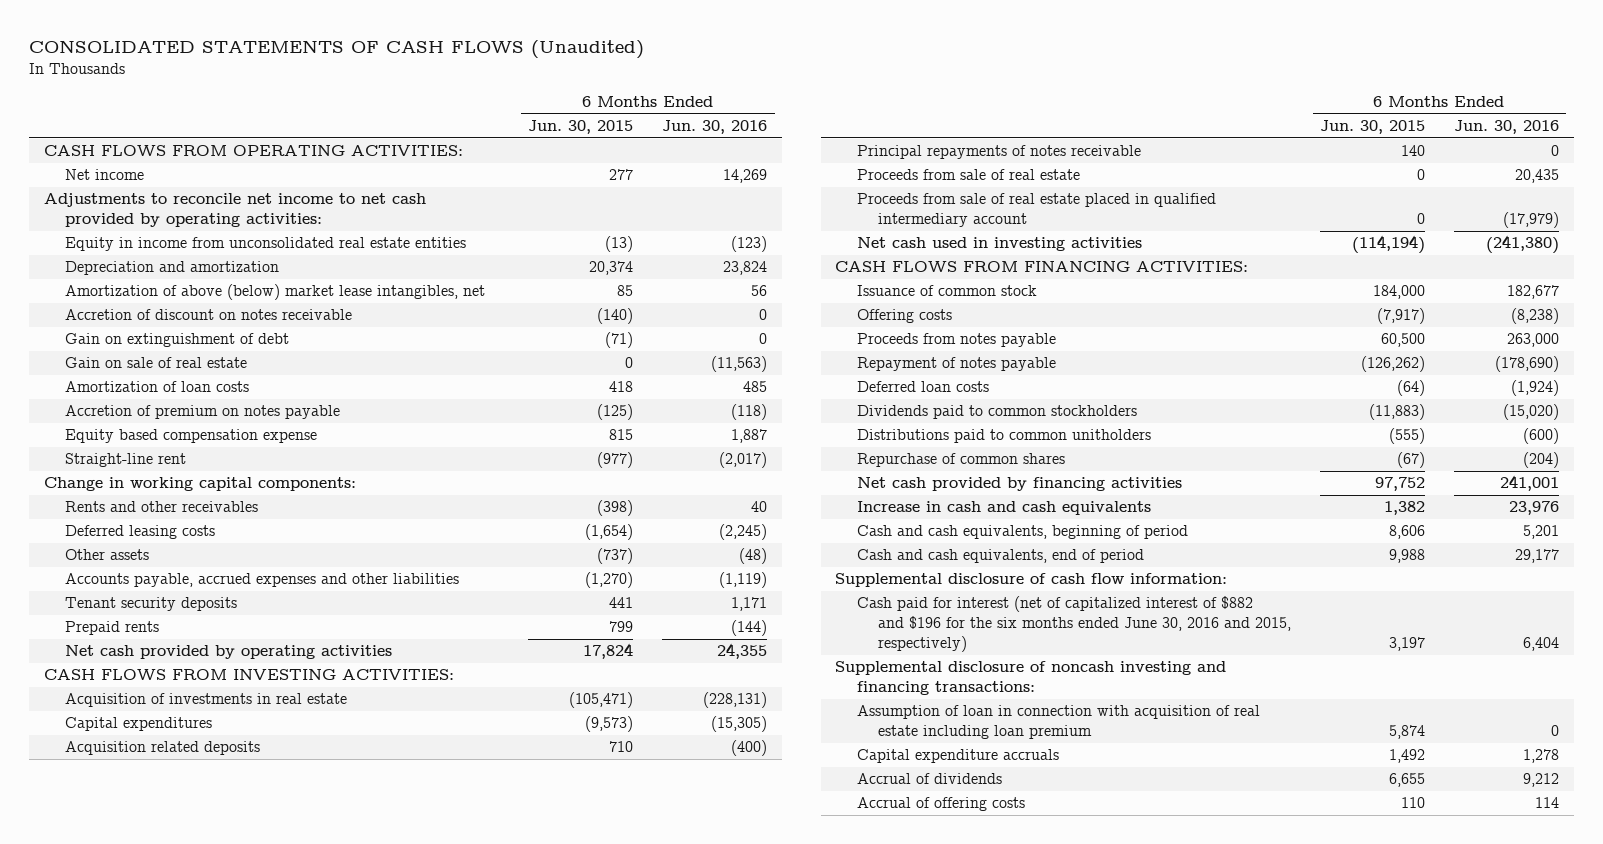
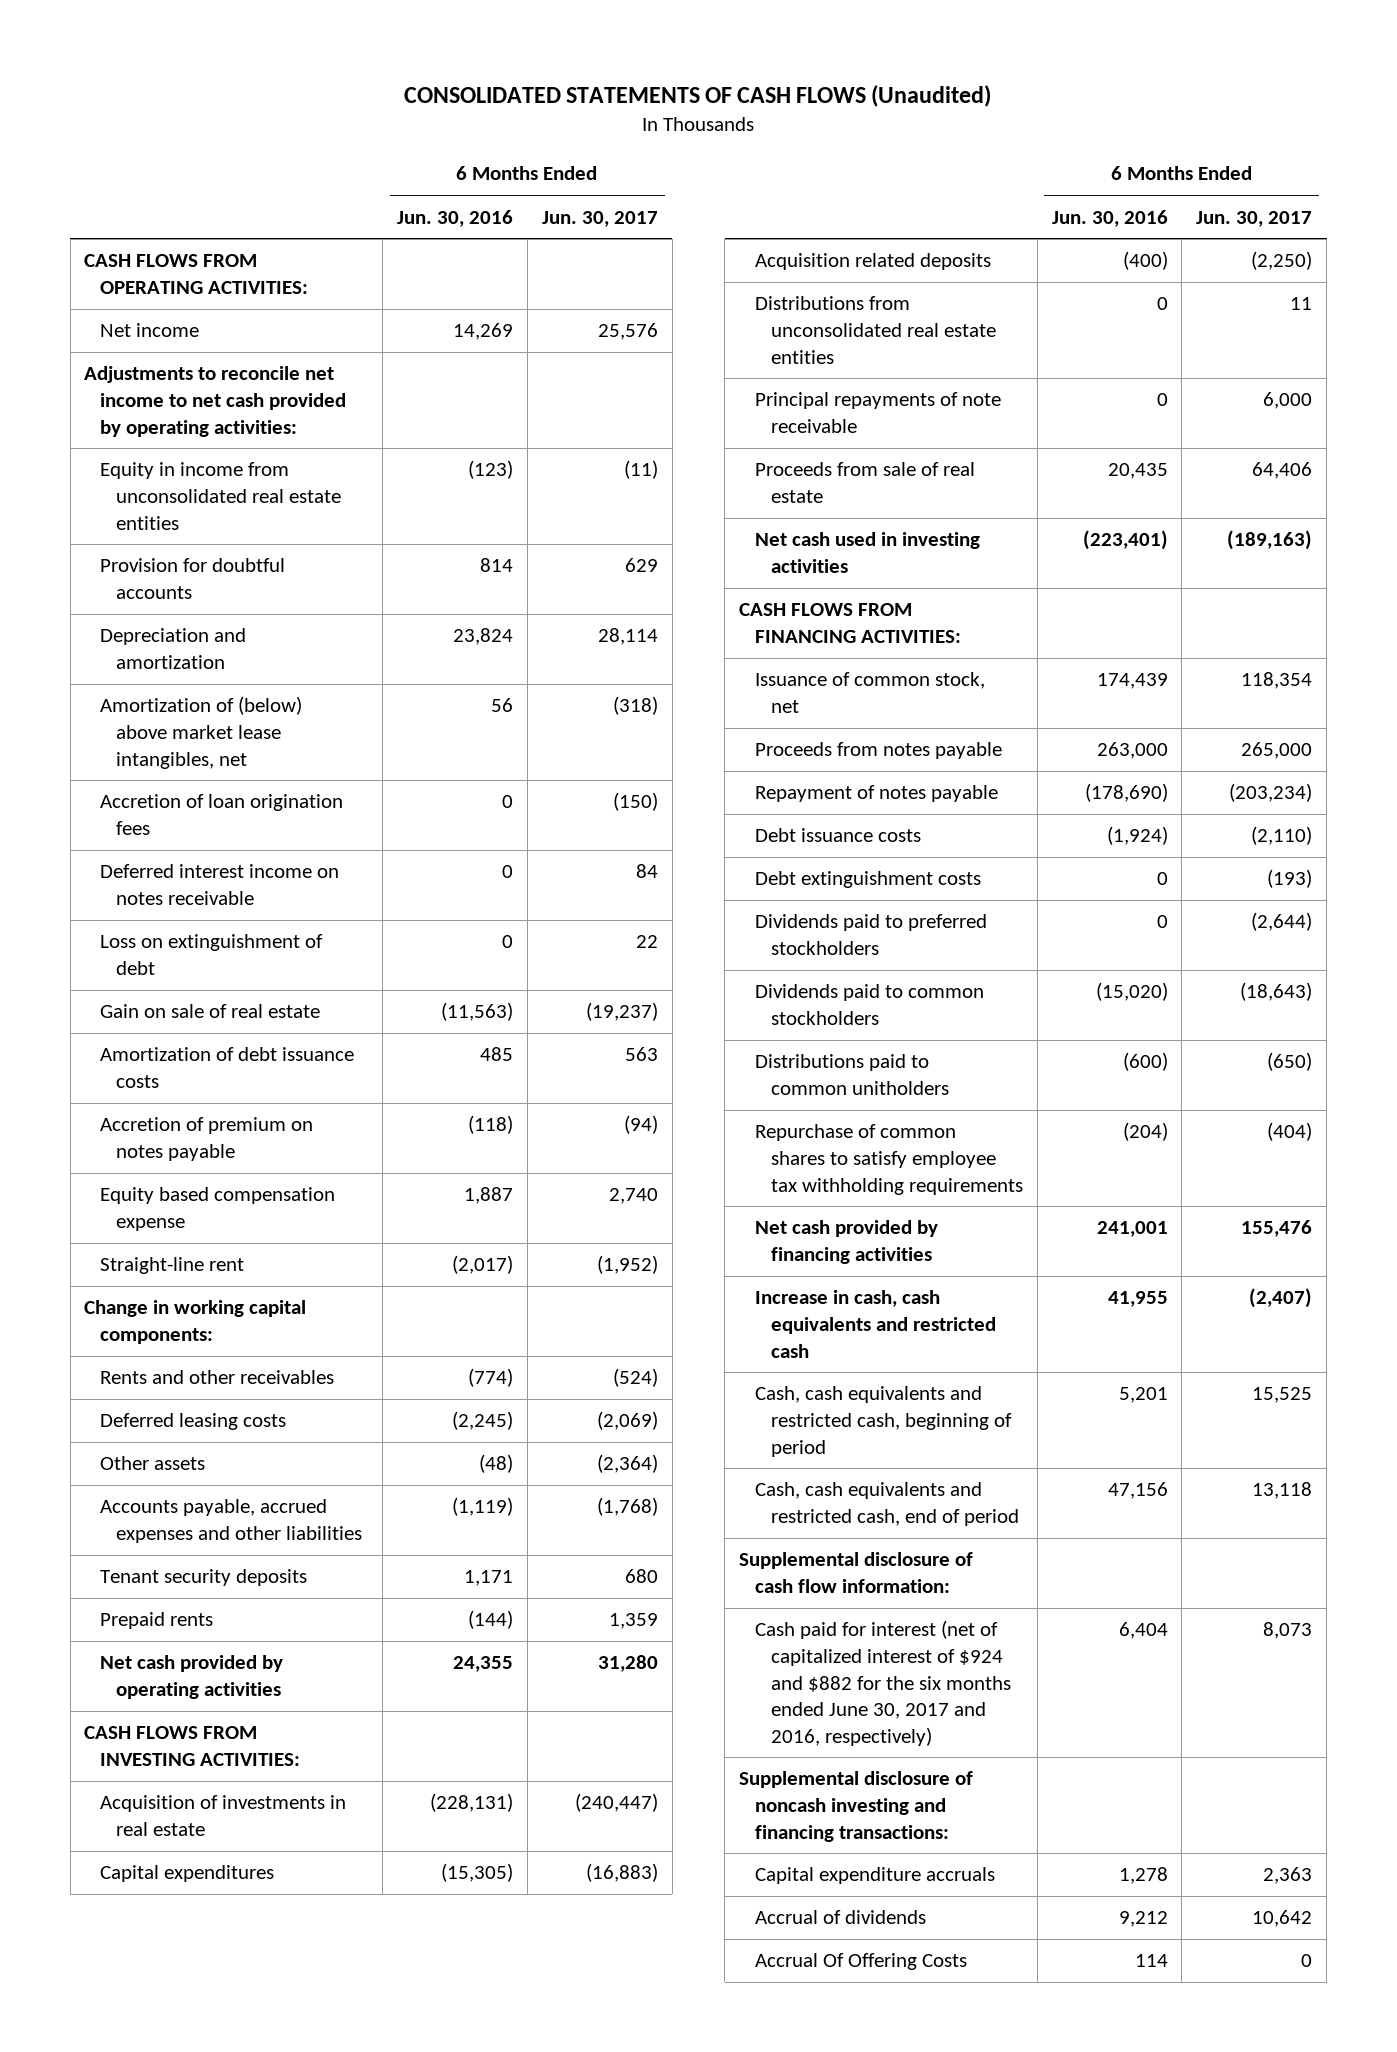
- | 6 Months Ended Jun. 30, 2015 | 6 Months Ended Jun. 30, 2016
+ | 6 Months Ended Jun. 30, 2016 | 6 Months Ended Jun. 30, 2017
+ Provision for doubtful accounts | 814 | 629
- Amortization of above (below) market lease intangibles, net | 85 | 56
- Accretion of discount on notes receivable | (140) | 0
- Gain on extinguishment of debt | (71) | 0
+ Amortization of (below) above market lease intangibles, net | 56 | (318)
+ Accretion of loan origination fees | 0 | (150)
+ Deferred interest income on notes receivable | 0 | 84
+ Loss on extinguishment of debt | 0 | 22
- Amortization of loan costs | 418 | 485
+ Amortization of debt issuance costs | 485 | 563
- Rents and other receivables | (398) | 40
+ Rents and other receivables | (774) | (524)
- Principal repayments of notes receivable | 140 | 0
+ Distributions from unconsolidated real estate entities | 0 | 11
+ Principal repayments of note receivable | 0 | 6,000
- Proceeds from sale of real estate placed in qualified intermediary account | 0 | (17,979)
- Net cash used in investing activities | (114,194) | (241,380)
+ Net cash used in investing activities | (223,401) | (189,163)
- Issuance of common stock | 184,000 | 182,677
- Offering costs | (7,917) | (8,238)
+ Issuance of common stock, net | 174,439 | 118,354
- Deferred loan costs | (64) | (1,924)
+ Debt issuance costs | (1,924) | (2,110)
+ Debt extinguishment costs | 0 | (193)
+ Dividends paid to preferred stockholders | 0 | (2,644)
- Repurchase of common shares | (67) | (204)
+ Repurchase of common shares to satisfy employee tax withholding requirements | (204) | (404)
- Increase in cash and cash equivalents | 1,382 | 23,976
- Cash and cash equivalents, beginning of period | 8,606 | 5,201
- Cash and cash equivalents, end of period | 9,988 | 29,177
+ Increase in cash, cash equivalents and restricted cash | 41,955 | (2,407)
+ Cash, cash equivalents and restricted cash, beginning of period | 5,201 | 15,525
+ Cash, cash equivalents and restricted cash, end of period | 47,156 | 13,118
- Cash paid for interest (net of capitalized interest of $882 and $196 for the six months ended June 30, 2016 and 2015, respectively) | 3,197 | 6,404
+ Cash paid for interest (net of capitalized interest of $924 and $882 for the six months ended June 30, 2017 and 2016, respectively) | 6,404 | 8,073
- Assumption of loan in connection with acquisition of real estate including loan premium | 5,874 | 0
- Accrual of offering costs | 110 | 114
+ Accrual Of Offering Costs | 114 | 0

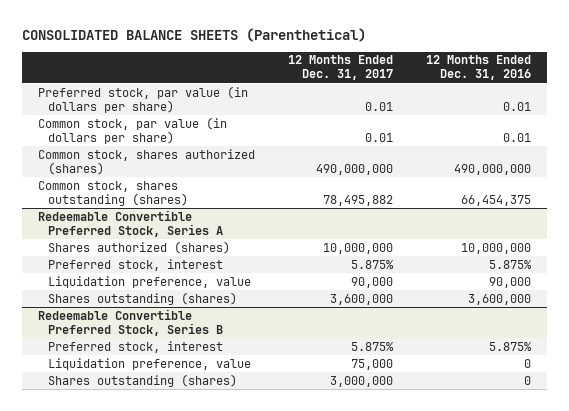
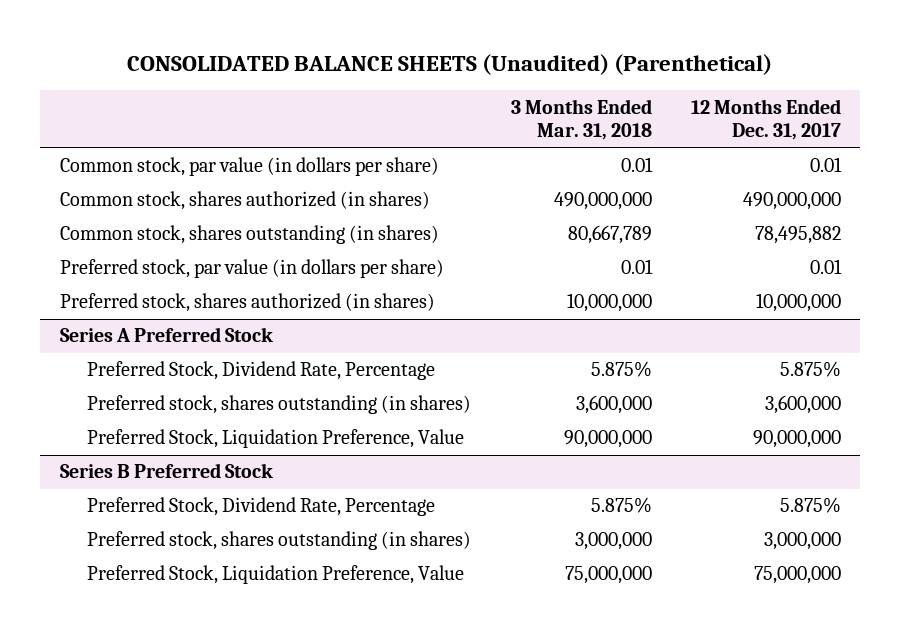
- CONSOLIDATED BALANCE SHEETS (Parenthetical)
+ CONSOLIDATED BALANCE SHEETS (Unaudited) (Parenthetical)
- | 12 Months Ended Dec. 31, 2017 | 12 Months Ended Dec. 31, 2016
+ | 3 Months Ended Mar. 31, 2018 | 12 Months Ended Dec. 31, 2017
- Common stock, shares authorized (shares) | 490,000,000 | 490,000,000
- Common stock, shares outstanding (shares) | 78,495,882 | 66,454,375
- Redeemable Convertible Preferred Stock, Series A
- Shares authorized (shares) | 10,000,000 | 10,000,000
- Preferred stock, interest | 5.875% | 5.875%
- Liquidation preference, value | 90,000 | 90,000
- Shares outstanding (shares) | 3,600,000 | 3,600,000
- Redeemable Convertible Preferred Stock, Series B
- Preferred stock, interest | 5.875% | 5.875%
- Liquidation preference, value | 75,000 | 0
- Shares outstanding (shares) | 3,000,000 | 0
+ Common stock, shares authorized (in shares) | 490,000,000 | 490,000,000
+ Common stock, shares outstanding (in shares) | 80,667,789 | 78,495,882
moved down: Preferred stock, par value (in dollars per share) | 0.01 | 0.01
+ Preferred stock, shares authorized (in shares) | 10,000,000 | 10,000,000
+ Series A Preferred Stock
+ Preferred Stock, Dividend Rate, Percentage | 5.875% | 5.875%
+ Preferred stock, shares outstanding (in shares) | 3,600,000 | 3,600,000
+ Preferred Stock, Liquidation Preference, Value | 90,000,000 | 90,000,000
+ Series B Preferred Stock
+ Preferred Stock, Dividend Rate, Percentage | 5.875% | 5.875%
+ Preferred stock, shares outstanding (in shares) | 3,000,000 | 3,000,000
+ Preferred Stock, Liquidation Preference, Value | 75,000,000 | 75,000,000

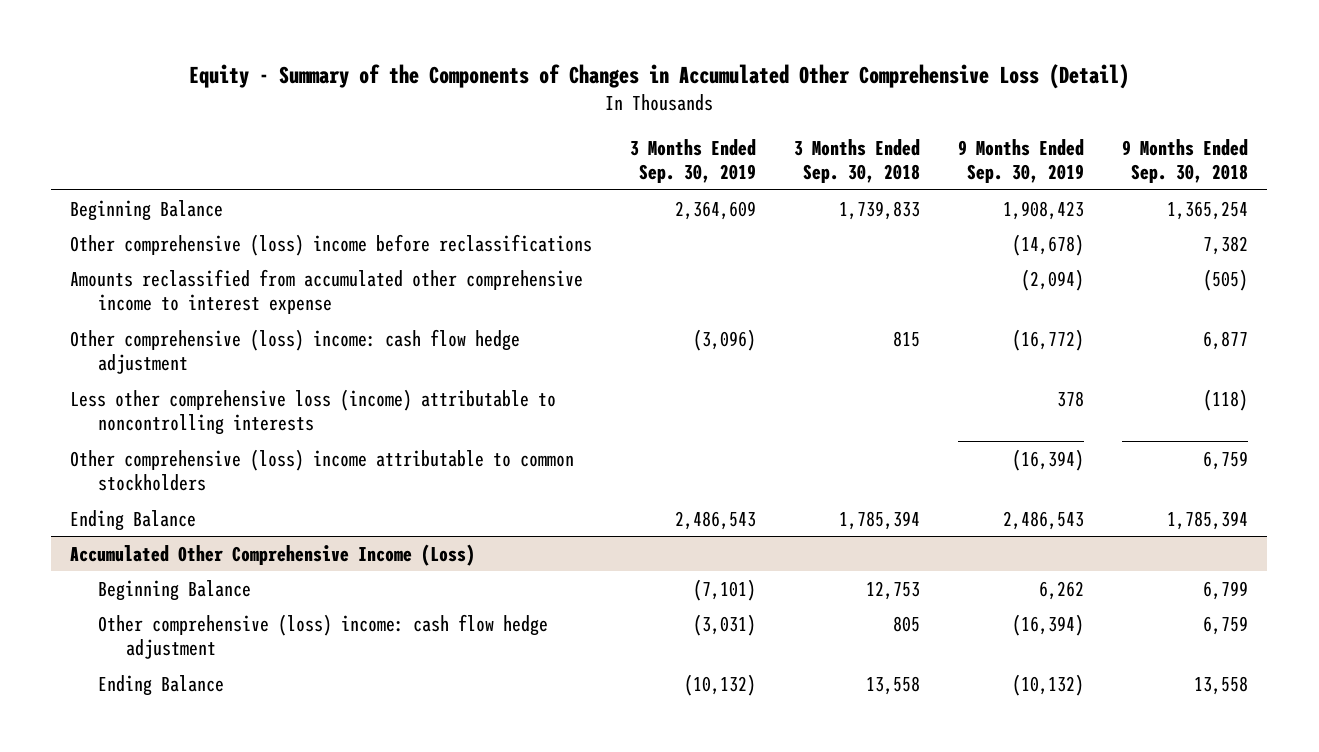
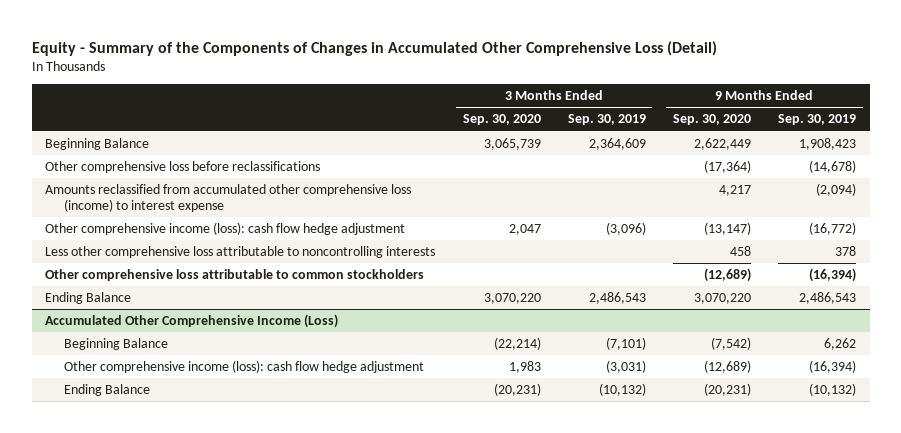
- | 3 Months Ended Sep. 30, 2019 | 3 Months Ended Sep. 30, 2018 | 9 Months Ended Sep. 30, 2019 | 9 Months Ended Sep. 30, 2018
+ | 3 Months Ended Sep. 30, 2020 | 3 Months Ended Sep. 30, 2019 | 9 Months Ended Sep. 30, 2020 | 9 Months Ended Sep. 30, 2019
- Other comprehensive (loss) income before reclassifications | | | (14,678) | 7,382
- Amounts reclassified from accumulated other comprehensive income to interest expense | | | (2,094) | (505)
- Other comprehensive (loss) income: cash flow hedge adjustment | (3,096) | 815 | (16,772) | 6,877
- Less other comprehensive loss (income) attributable to noncontrolling interests | | | 378 | (118)
- Other comprehensive (loss) income attributable to common stockholders | | | (16,394) | 6,759
+ Other comprehensive loss before reclassifications | | | (17,364) | (14,678)
+ Amounts reclassified from accumulated other comprehensive loss (income) to interest expense | | | 4,217 | (2,094)
+ Other comprehensive income (loss): cash flow hedge adjustment | 2,047 | (3,096) | (13,147) | (16,772)
+ Less other comprehensive loss attributable to noncontrolling interests | | | 458 | 378
+ Other comprehensive loss attributable to common stockholders | | | (12,689) | (16,394)
@ Accumulated Other Comprehensive Income (Loss)
- Other comprehensive (loss) income: cash flow hedge adjustment | (3,031) | 805 | (16,394) | 6,759
+ Other comprehensive income (loss): cash flow hedge adjustment | 1,983 | (3,031) | (12,689) | (16,394)

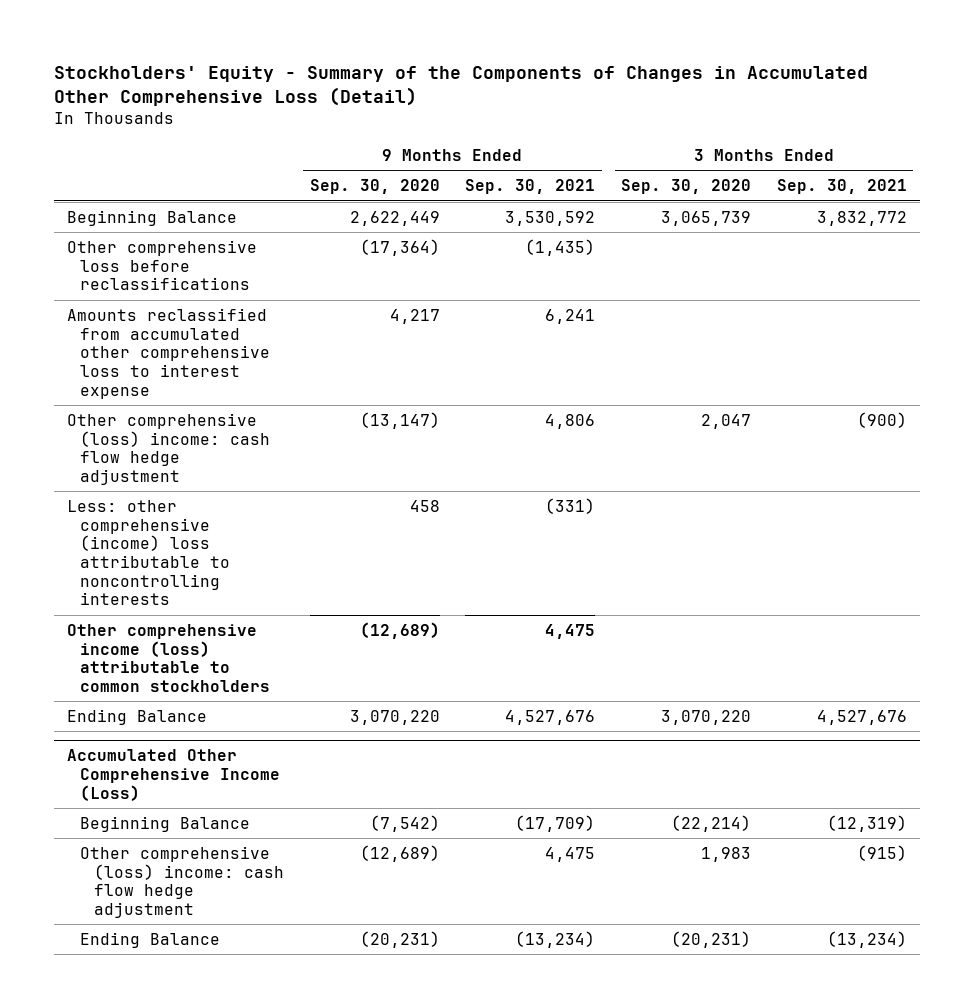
- Equity - Summary of the Components of Changes in Accumulated Other Comprehensive Loss (Detail)
+ Stockholders' Equity - Summary of the Components of Changes in Accumulated Other Comprehensive Loss (Detail)
- | 3 Months Ended Sep. 30, 2020 | 3 Months Ended Sep. 30, 2019 | 9 Months Ended Sep. 30, 2020 | 9 Months Ended Sep. 30, 2019
+ | 9 Months Ended Sep. 30, 2020 | 9 Months Ended Sep. 30, 2021 | 3 Months Ended Sep. 30, 2020 | 3 Months Ended Sep. 30, 2021
- Amounts reclassified from accumulated other comprehensive loss (income) to interest expense | | | 4,217 | (2,094)
- Other comprehensive income (loss): cash flow hedge adjustment | 2,047 | (3,096) | (13,147) | (16,772)
- Less other comprehensive loss attributable to noncontrolling interests | | | 458 | 378
- Other comprehensive loss attributable to common stockholders | | | (12,689) | (16,394)
+ Amounts reclassified from accumulated other comprehensive loss to interest expense | 4,217 | 6,241 | |
+ Other comprehensive (loss) income: cash flow hedge adjustment | (13,147) | 4,806 | 2,047 | (900)
+ Less: other comprehensive (income) loss attributable to noncontrolling interests | 458 | (331) | |
+ Other comprehensive income (loss) attributable to common stockholders | (12,689) | 4,475 | |
@ Accumulated Other Comprehensive Income (Loss)
- Other comprehensive income (loss): cash flow hedge adjustment | 1,983 | (3,031) | (12,689) | (16,394)
+ Other comprehensive (loss) income: cash flow hedge adjustment | (12,689) | 4,475 | 1,983 | (915)

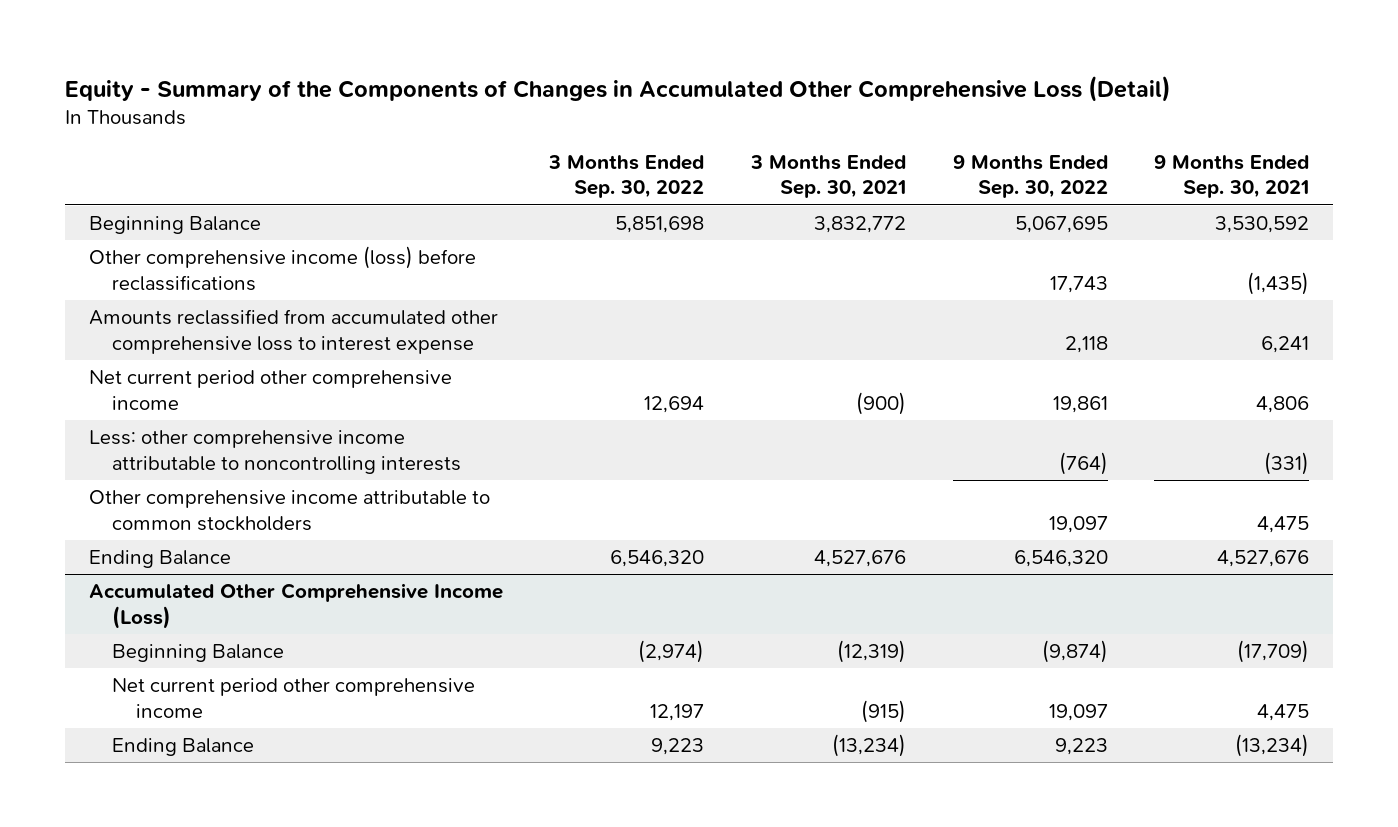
- Stockholders' Equity - Summary of the Components of Changes in Accumulated Other Comprehensive Loss (Detail)
+ Equity - Summary of the Components of Changes in Accumulated Other Comprehensive Loss (Detail)
- | 9 Months Ended Sep. 30, 2020 | 9 Months Ended Sep. 30, 2021 | 3 Months Ended Sep. 30, 2020 | 3 Months Ended Sep. 30, 2021
+ | 3 Months Ended Sep. 30, 2022 | 3 Months Ended Sep. 30, 2021 | 9 Months Ended Sep. 30, 2022 | 9 Months Ended Sep. 30, 2021
- Other comprehensive loss before reclassifications | (17,364) | (1,435) | |
+ Other comprehensive income (loss) before reclassifications | | | 17,743 | (1,435)
- Other comprehensive (loss) income: cash flow hedge adjustment | (13,147) | 4,806 | 2,047 | (900)
- Less: other comprehensive (income) loss attributable to noncontrolling interests | 458 | (331) | |
- Other comprehensive income (loss) attributable to common stockholders | (12,689) | 4,475 | |
+ Net current period other comprehensive income | 12,694 | (900) | 19,861 | 4,806
+ Less: other comprehensive income attributable to noncontrolling interests | | | (764) | (331)
+ Other comprehensive income attributable to common stockholders | | | 19,097 | 4,475
@ Accumulated Other Comprehensive Income (Loss)
- Other comprehensive (loss) income: cash flow hedge adjustment | (12,689) | 4,475 | 1,983 | (915)
+ Net current period other comprehensive income | 12,197 | (915) | 19,097 | 4,475

